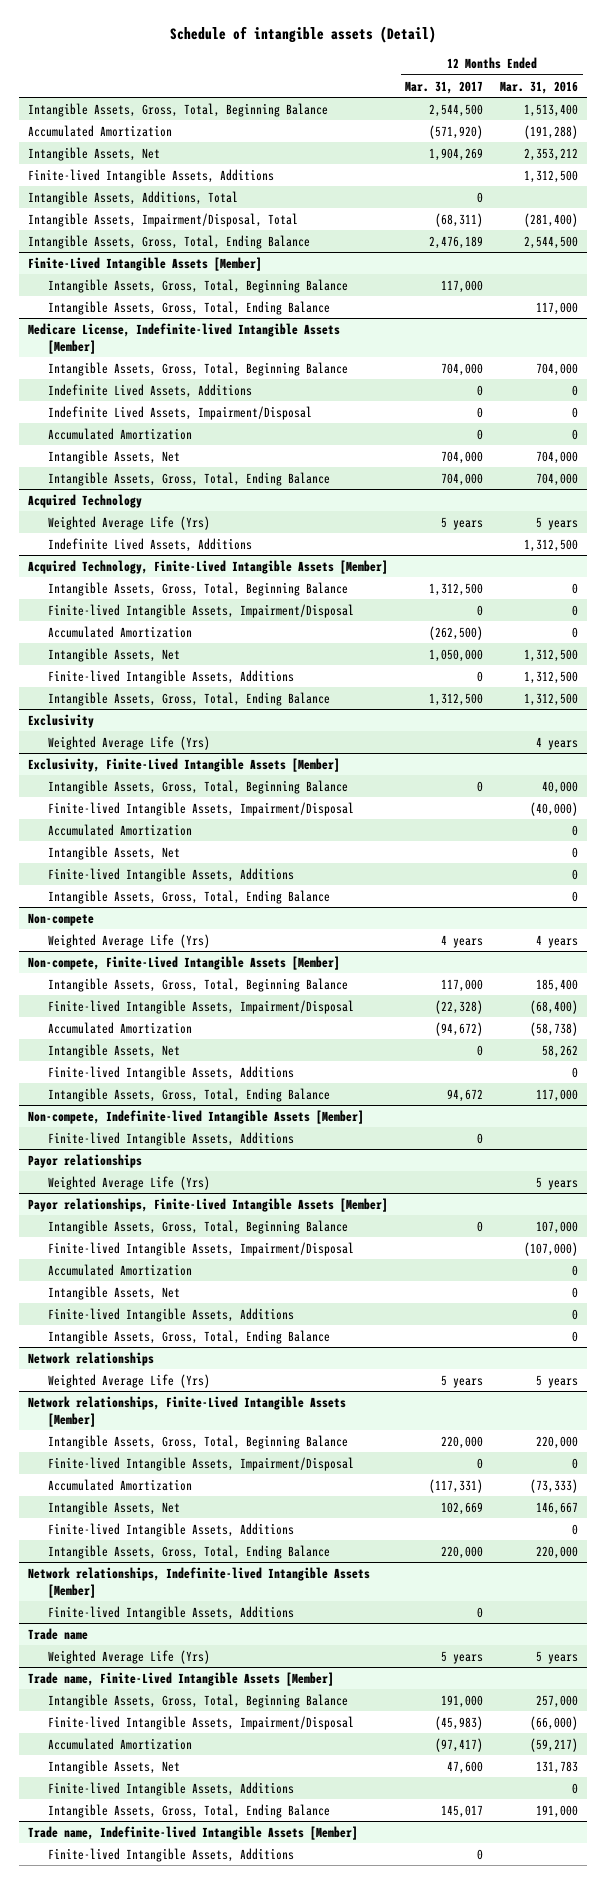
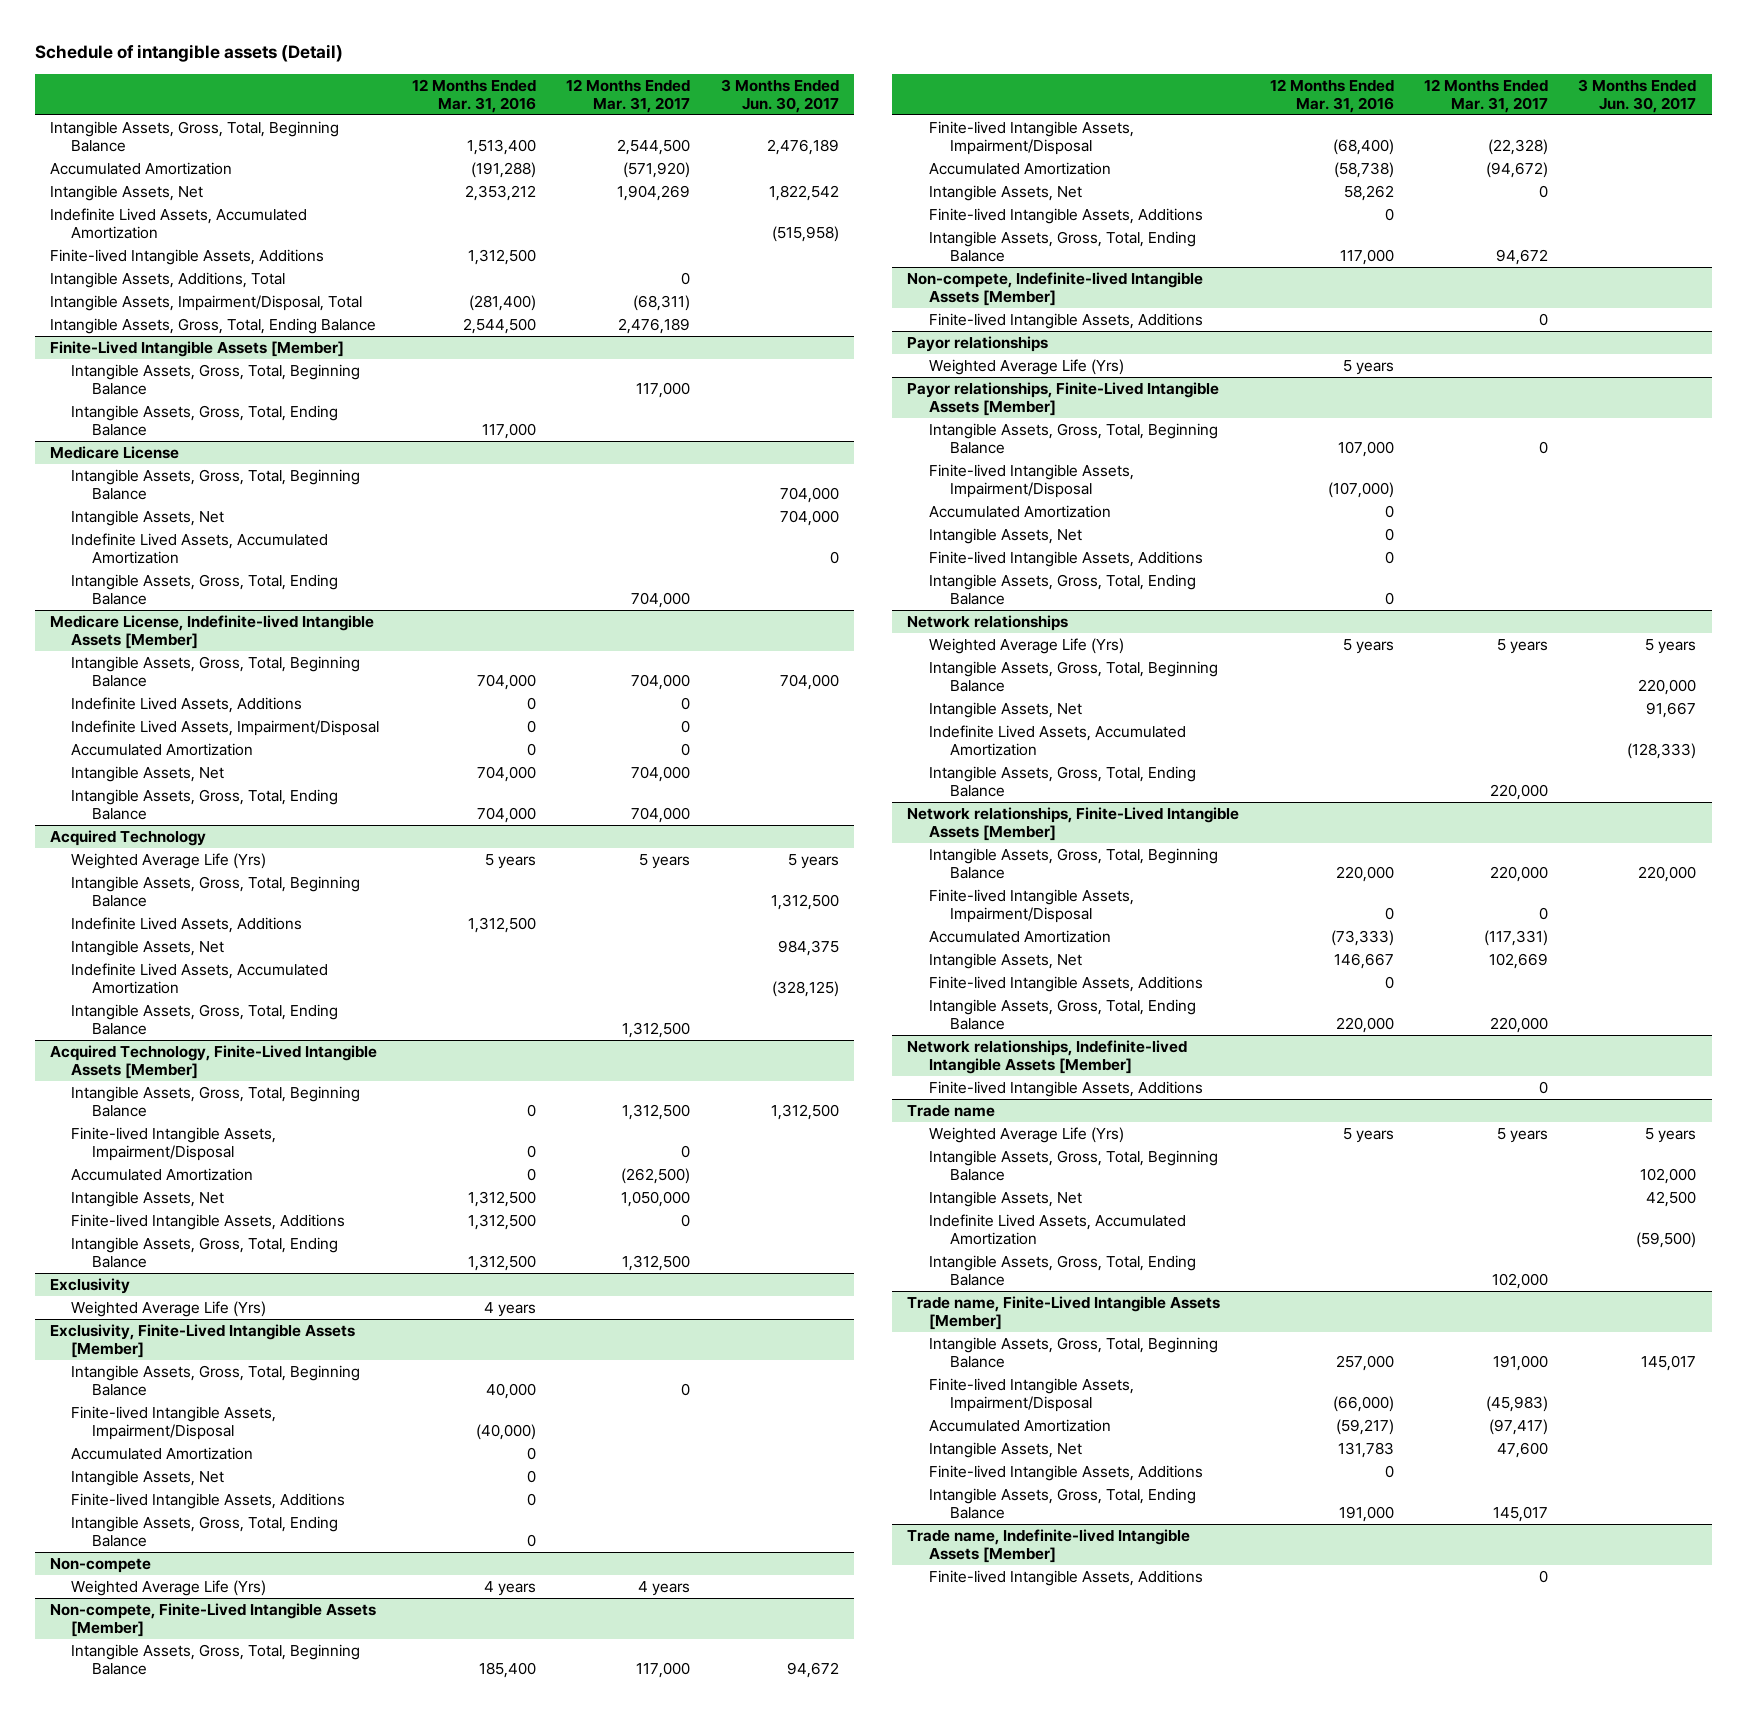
- | 12 Months Ended Mar. 31, 2017 | 12 Months Ended Mar. 31, 2016
+ | 12 Months Ended Mar. 31, 2016 | 12 Months Ended Mar. 31, 2017 | 3 Months Ended Jun. 30, 2017
+ Indefinite Lived Assets, Accumulated Amortization | | | (515,958)
+ Medicare License
+ Intangible Assets, Gross, Total, Beginning Balance | | | 704,000
+ Intangible Assets, Net | | | 704,000
+ Indefinite Lived Assets, Accumulated Amortization | | | 0
+ Intangible Assets, Gross, Total, Ending Balance | | 704,000 |
@ Acquired Technology
+ Intangible Assets, Gross, Total, Beginning Balance | | | 1,312,500
+ Intangible Assets, Net | | | 984,375
+ Indefinite Lived Assets, Accumulated Amortization | | | (328,125)
+ Intangible Assets, Gross, Total, Ending Balance | | 1,312,500 |
@ Network relationships
+ Intangible Assets, Gross, Total, Beginning Balance | | | 220,000
+ Intangible Assets, Net | | | 91,667
+ Indefinite Lived Assets, Accumulated Amortization | | | (128,333)
+ Intangible Assets, Gross, Total, Ending Balance | | 220,000 |
@ Trade name
+ Intangible Assets, Gross, Total, Beginning Balance | | | 102,000
+ Intangible Assets, Net | | | 42,500
+ Indefinite Lived Assets, Accumulated Amortization | | | (59,500)
+ Intangible Assets, Gross, Total, Ending Balance | | 102,000 |

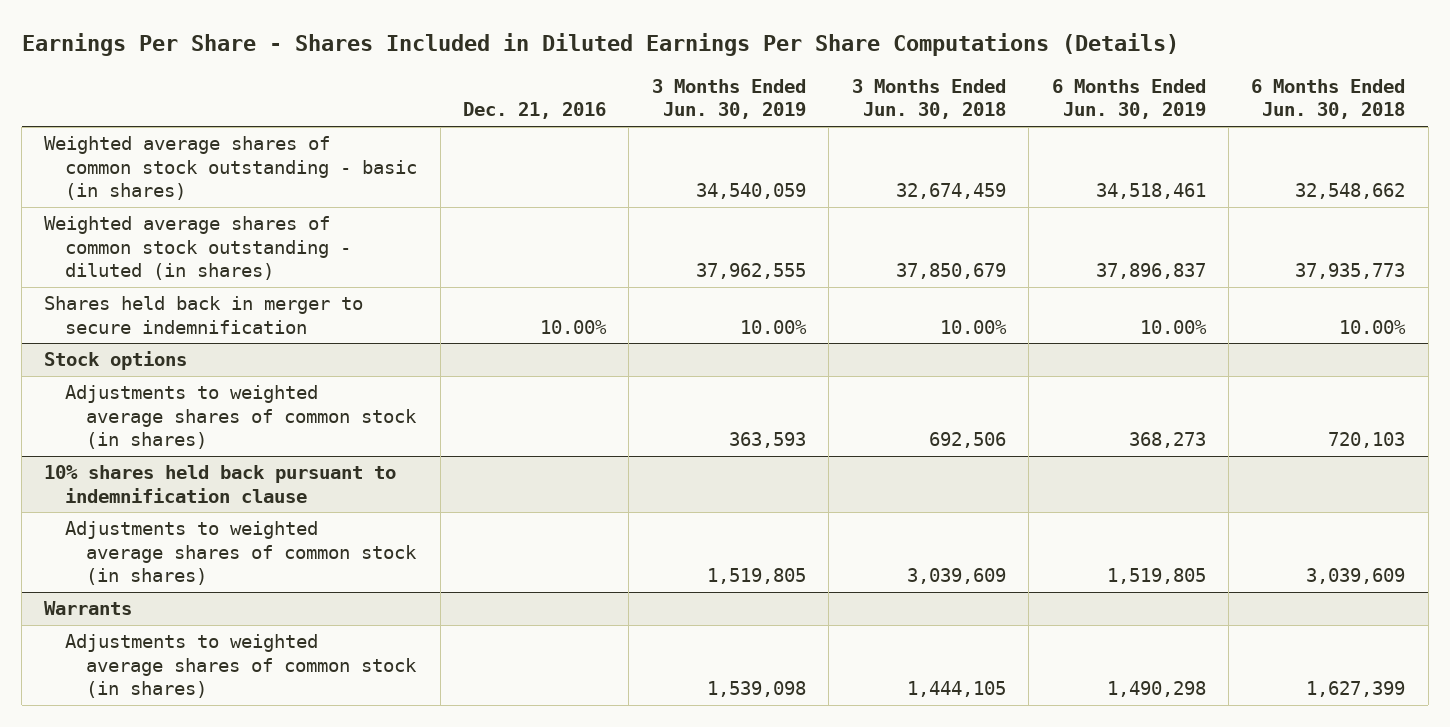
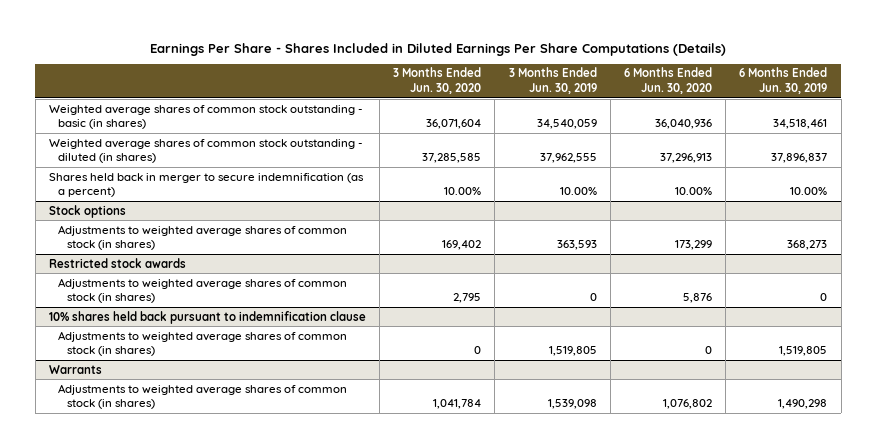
- | Dec. 21, 2016 | 3 Months Ended Jun. 30, 2019 | 3 Months Ended Jun. 30, 2018 | 6 Months Ended Jun. 30, 2019 | 6 Months Ended Jun. 30, 2018
+ | 3 Months Ended Jun. 30, 2020 | 3 Months Ended Jun. 30, 2019 | 6 Months Ended Jun. 30, 2020 | 6 Months Ended Jun. 30, 2019
- Shares held back in merger to secure indemnification | 10.00% | 10.00% | 10.00% | 10.00% | 10.00%
+ Shares held back in merger to secure indemnification (as a percent) | 10.00% | 10.00% | 10.00% | 10.00%
+ Restricted stock awards
+ Adjustments to weighted average shares of common stock (in shares) | 2,795 | 0 | 5,876 | 0

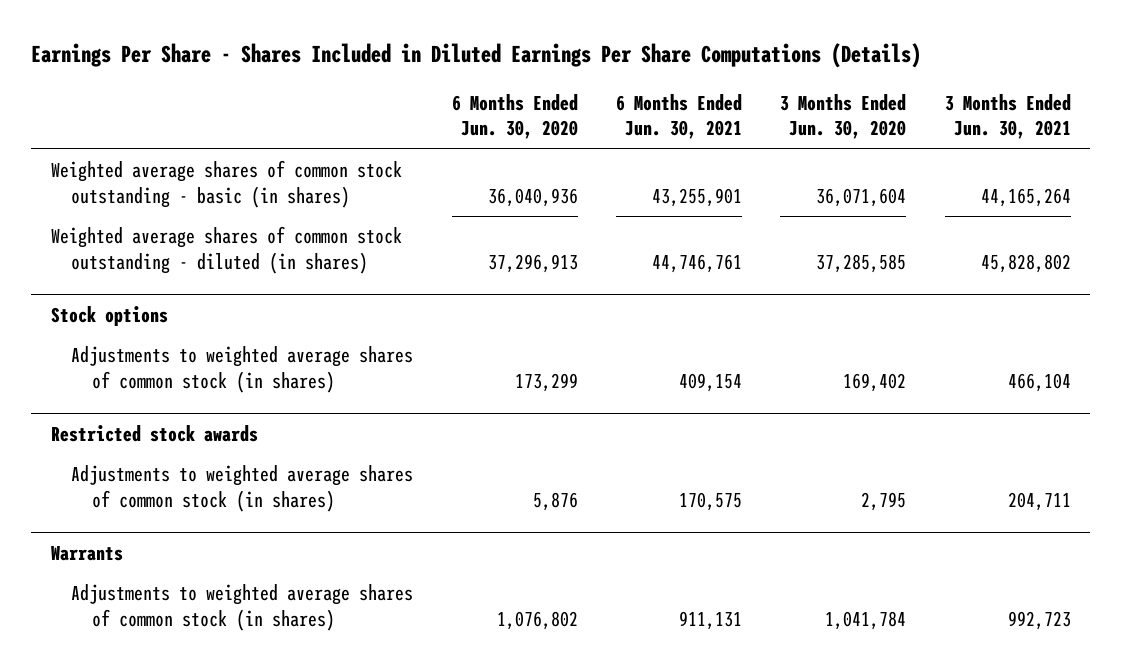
- | 3 Months Ended Jun. 30, 2020 | 3 Months Ended Jun. 30, 2019 | 6 Months Ended Jun. 30, 2020 | 6 Months Ended Jun. 30, 2019
+ | 6 Months Ended Jun. 30, 2020 | 6 Months Ended Jun. 30, 2021 | 3 Months Ended Jun. 30, 2020 | 3 Months Ended Jun. 30, 2021
- Shares held back in merger to secure indemnification (as a percent) | 10.00% | 10.00% | 10.00% | 10.00%
- 10% shares held back pursuant to indemnification clause
- Adjustments to weighted average shares of common stock (in shares) | 0 | 1,519,805 | 0 | 1,519,805

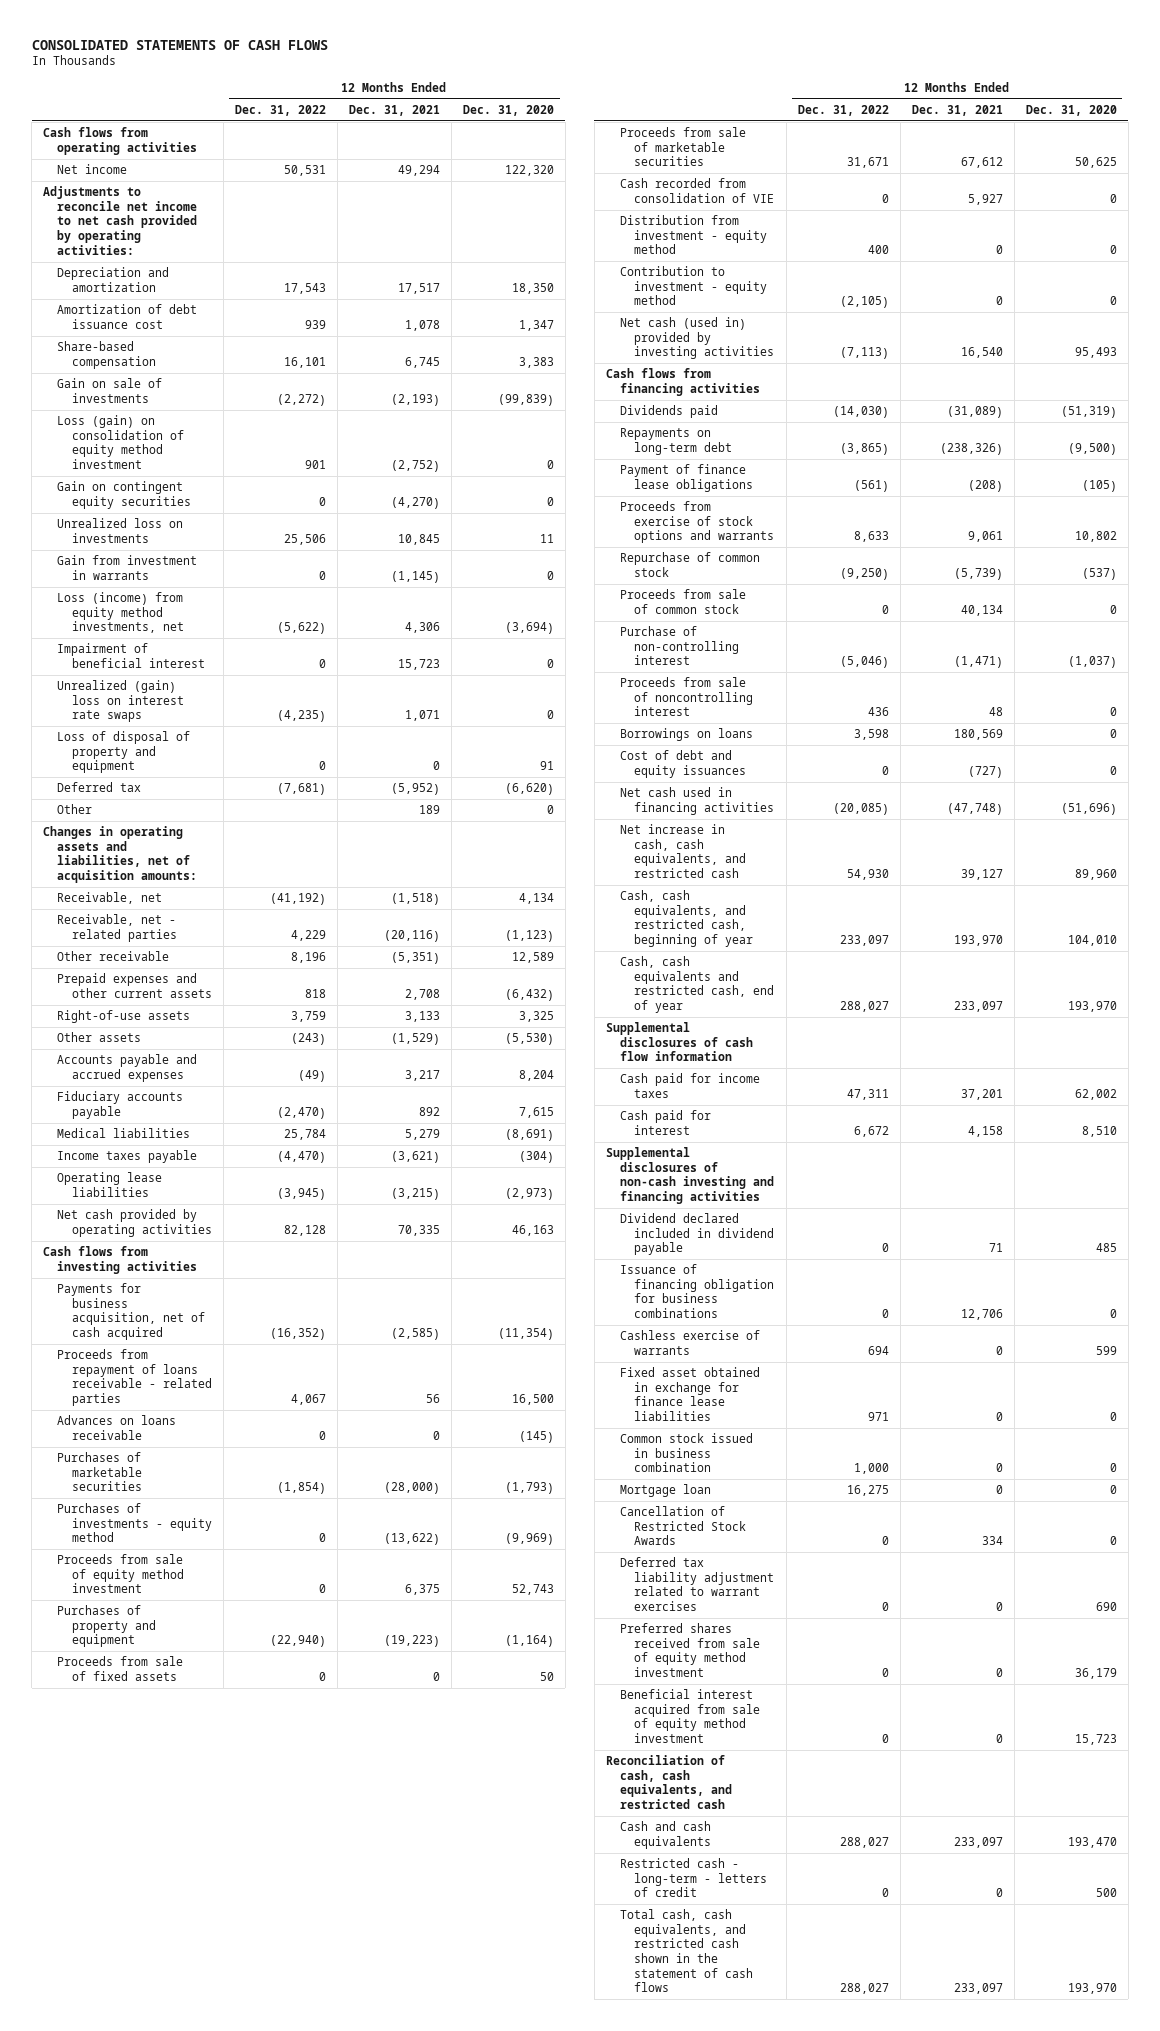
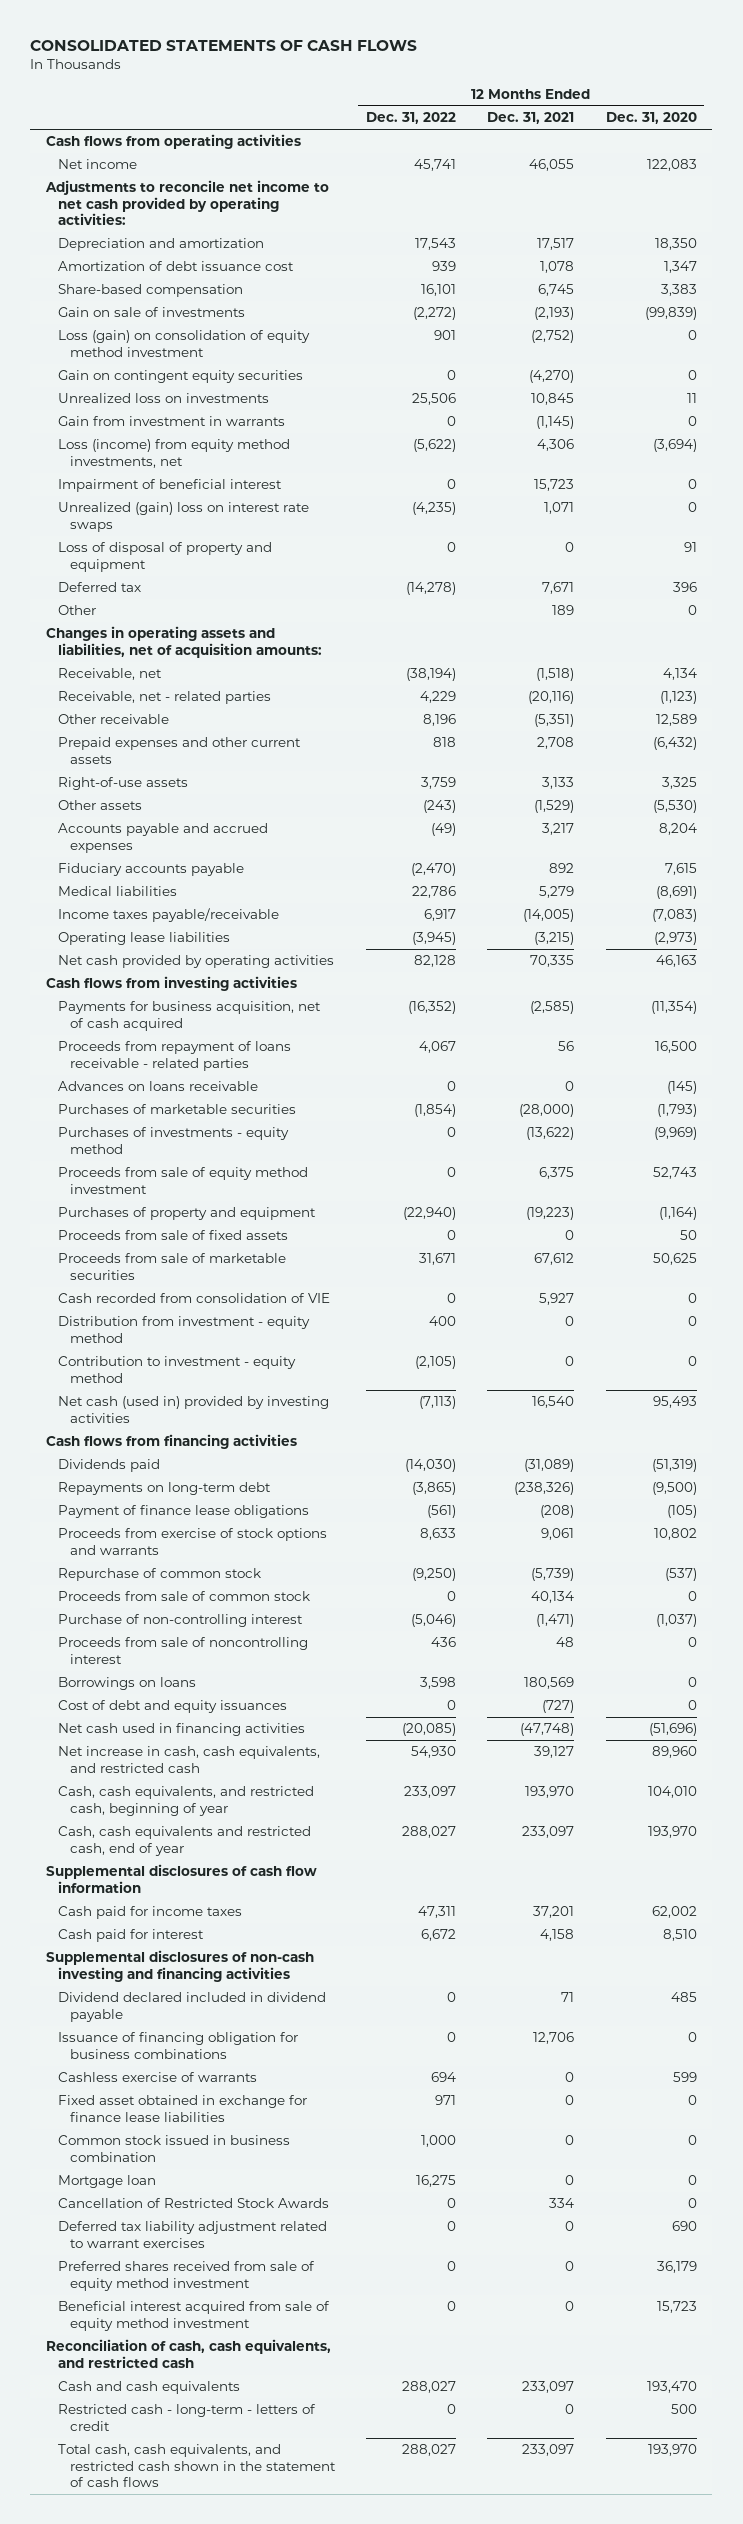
- Net income | 50,531 | 49,294 | 122,320
+ Net income | 45,741 | 46,055 | 122,083
- Deferred tax | (7,681) | (5,952) | (6,620)
+ Deferred tax | (14,278) | 7,671 | 396
- Receivable, net | (41,192) | (1,518) | 4,134
+ Receivable, net | (38,194) | (1,518) | 4,134
- Medical liabilities | 25,784 | 5,279 | (8,691)
- Income taxes payable | (4,470) | (3,621) | (304)
+ Medical liabilities | 22,786 | 5,279 | (8,691)
+ Income taxes payable/receivable | 6,917 | (14,005) | (7,083)

